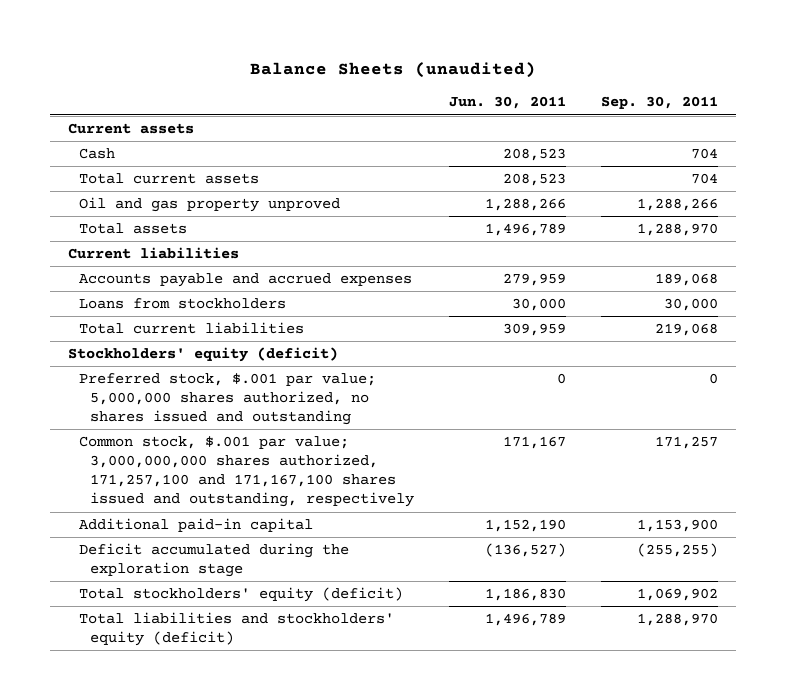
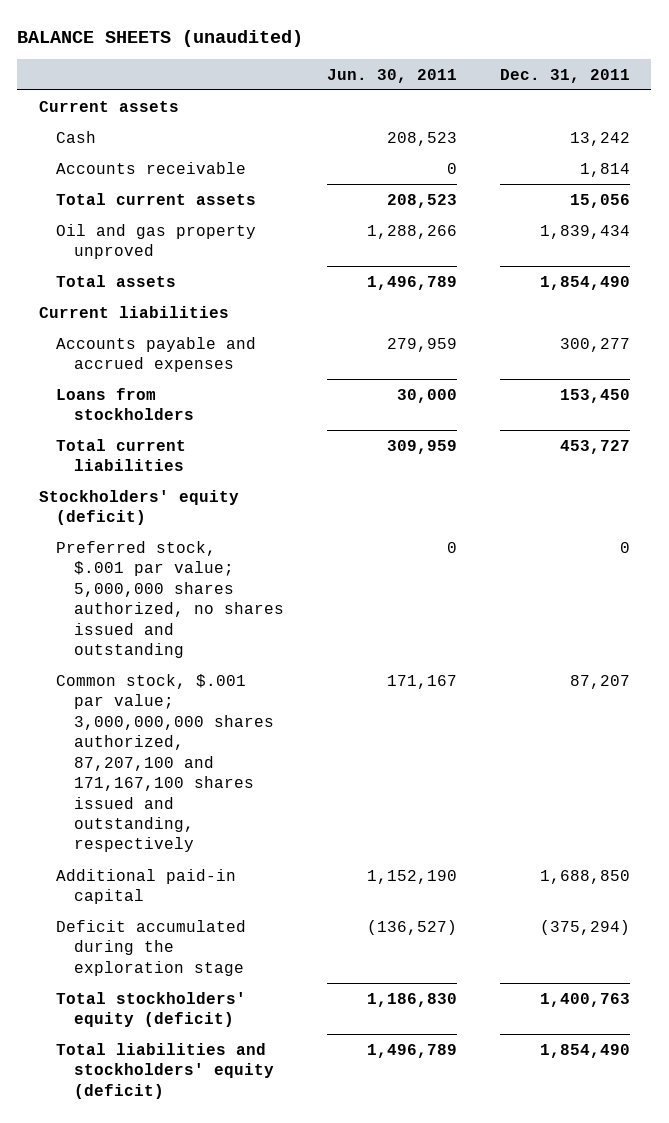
- Balance Sheets (unaudited)
+ BALANCE SHEETS (unaudited)
- | Jun. 30, 2011 | Sep. 30, 2011
+ | Jun. 30, 2011 | Dec. 31, 2011
+ Accounts receivable | 0 | 1,814
- Common stock, $.001 par value; 3,000,000,000 shares authorized, 171,257,100 and 171,167,100 shares issued and outstanding, respectively | 171,167 | 171,257
+ Common stock, $.001 par value; 3,000,000,000 shares authorized, 87,207,100 and 171,167,100 shares issued and outstanding, respectively | 171,167 | 87,207

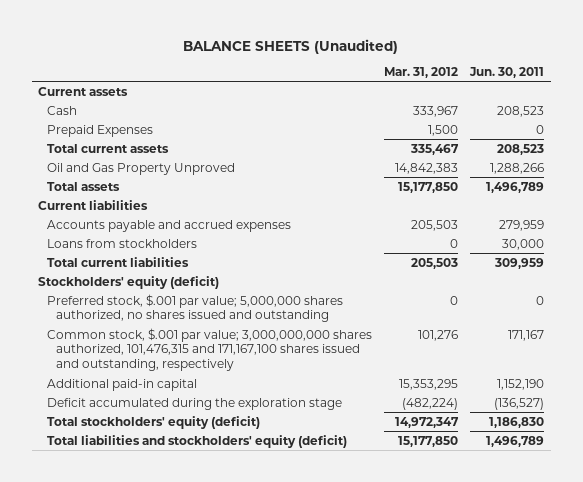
- BALANCE SHEETS (unaudited)
+ BALANCE SHEETS (Unaudited)
- | Jun. 30, 2011 | Dec. 31, 2011
+ | Mar. 31, 2012 | Jun. 30, 2011
- Accounts receivable | 0 | 1,814
+ Prepaid Expenses | 1,500 | 0
- Oil and gas property unproved | 1,288,266 | 1,839,434
+ Oil and Gas Property Unproved | 14,842,383 | 1,288,266
- Common stock, $.001 par value; 3,000,000,000 shares authorized, 87,207,100 and 171,167,100 shares issued and outstanding, respectively | 171,167 | 87,207
+ Common stock, $.001 par value; 3,000,000,000 shares authorized, 101,476,315 and 171,167,100 shares issued and outstanding, respectively | 101,276 | 171,167

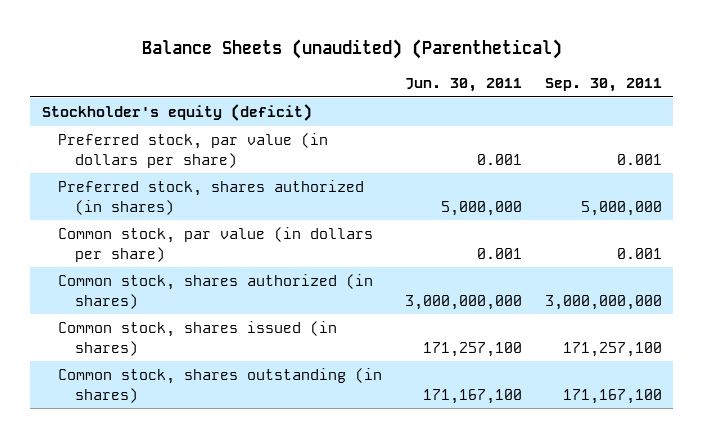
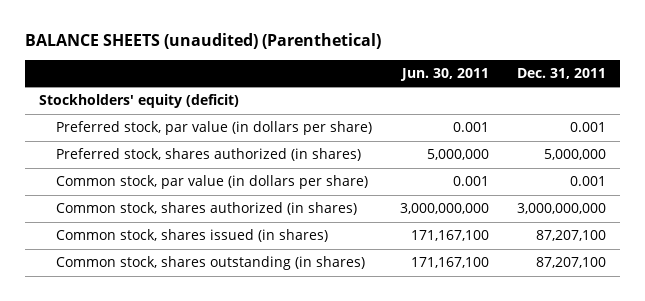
- Balance Sheets (unaudited) (Parenthetical)
+ BALANCE SHEETS (unaudited) (Parenthetical)
- | Jun. 30, 2011 | Sep. 30, 2011
+ | Jun. 30, 2011 | Dec. 31, 2011
- Stockholder's equity (deficit)
+ Stockholders' equity (deficit)
- Common stock, shares issued (in shares) | 171,257,100 | 171,257,100
+ Common stock, shares issued (in shares) | 171,167,100 | 87,207,100

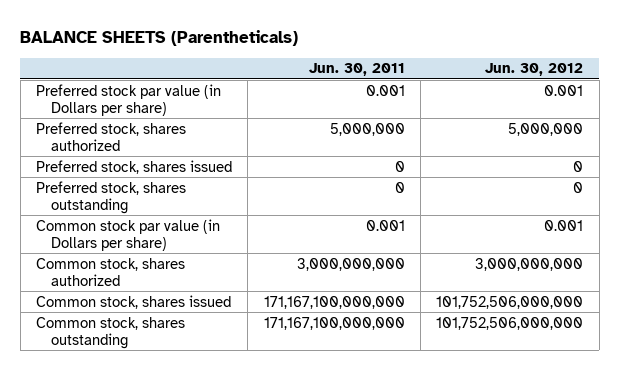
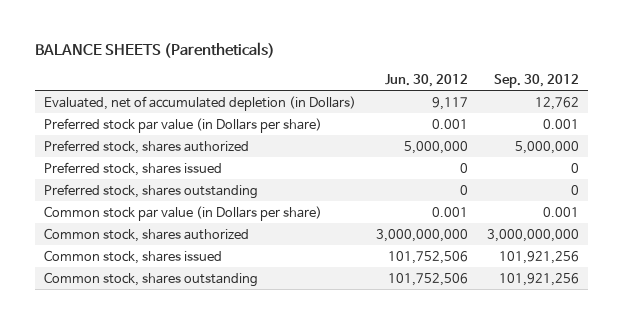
- | Jun. 30, 2011 | Jun. 30, 2012
+ | Jun. 30, 2012 | Sep. 30, 2012
+ Evaluated, net of accumulated depletion (in Dollars) | 9,117 | 12,762
- Common stock, shares issued | 171,167,100,000,000 | 101,752,506,000,000
- Common stock, shares outstanding | 171,167,100,000,000 | 101,752,506,000,000
+ Common stock, shares issued | 101,752,506 | 101,921,256
+ Common stock, shares outstanding | 101,752,506 | 101,921,256

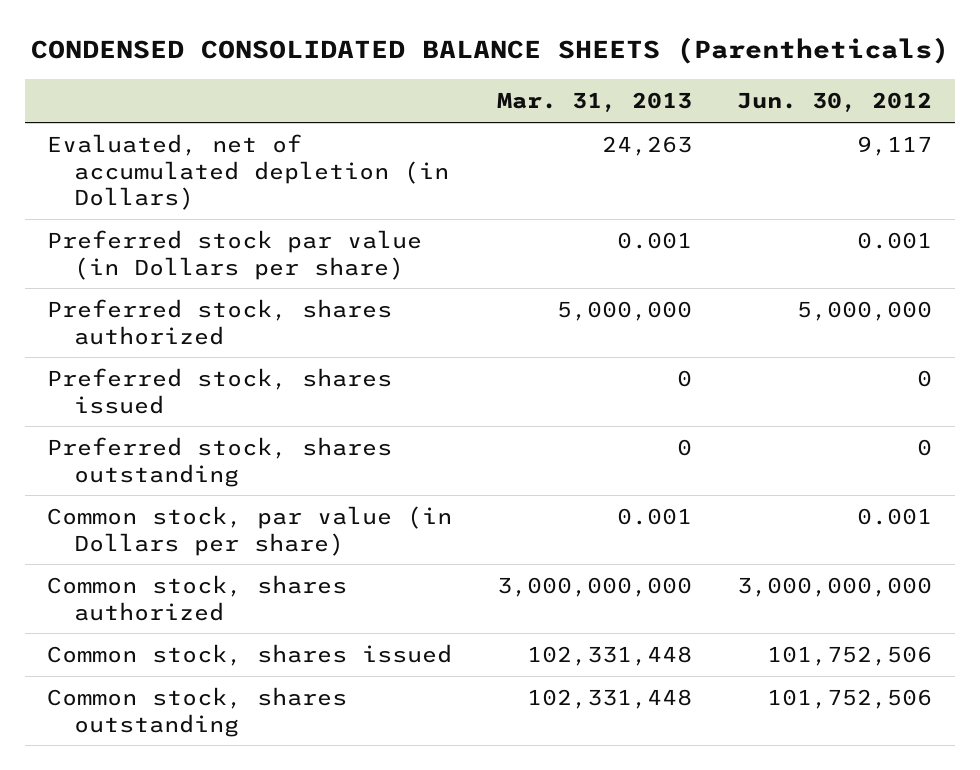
- BALANCE SHEETS (Parentheticals)
+ CONDENSED CONSOLIDATED BALANCE SHEETS (Parentheticals)
- | Jun. 30, 2012 | Sep. 30, 2012
+ | Mar. 31, 2013 | Jun. 30, 2012
- Common stock par value (in Dollars per share) | 0.001 | 0.001
+ Common stock, par value (in Dollars per share) | 0.001 | 0.001

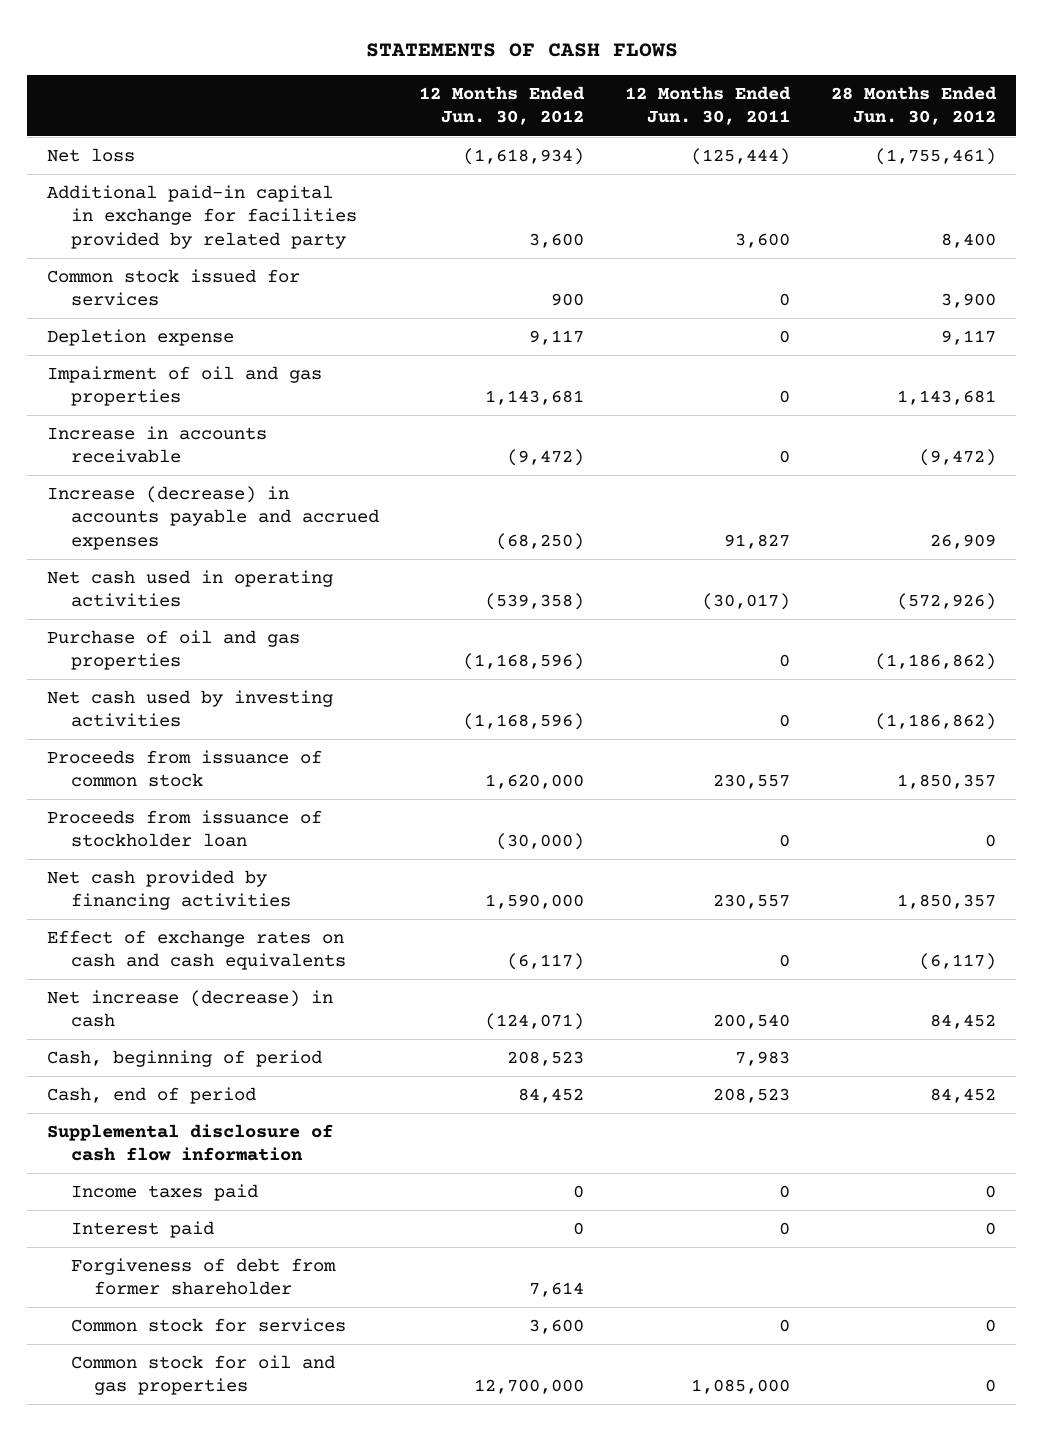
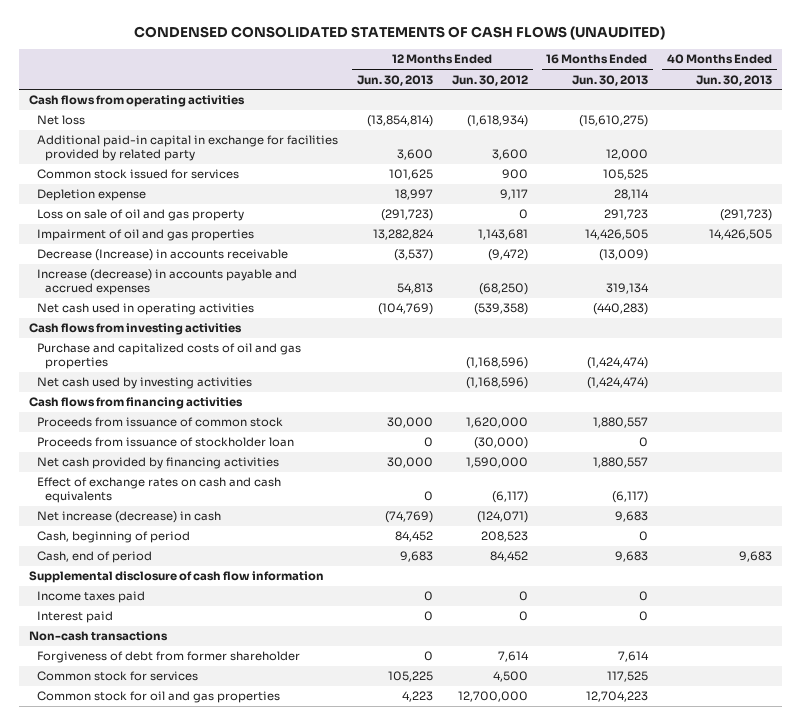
- STATEMENTS OF CASH FLOWS
+ CONDENSED CONSOLIDATED STATEMENTS OF CASH FLOWS (UNAUDITED)
- | 12 Months Ended Jun. 30, 2012 | 12 Months Ended Jun. 30, 2011 | 28 Months Ended Jun. 30, 2012
+ | 12 Months Ended Jun. 30, 2013 | 12 Months Ended Jun. 30, 2012 | 16 Months Ended Jun. 30, 2013 | 40 Months Ended Jun. 30, 2013
+ Cash flows from operating activities
+ Loss on sale of oil and gas property | (291,723) | 0 | 291,723 | (291,723)
- Increase in accounts receivable | (9,472) | 0 | (9,472)
+ Decrease (Increase) in accounts receivable | (3,537) | (9,472) | (13,009) |
- Purchase of oil and gas properties | (1,168,596) | 0 | (1,186,862)
+ Cash flows from investing activities
+ Purchase and capitalized costs of oil and gas properties | | (1,168,596) | (1,424,474) |
+ Cash flows from financing activities
+ Non-cash transactions
- Common stock for services | 3,600 | 0 | 0
+ Common stock for services | 105,225 | 4,500 | 117,525 |

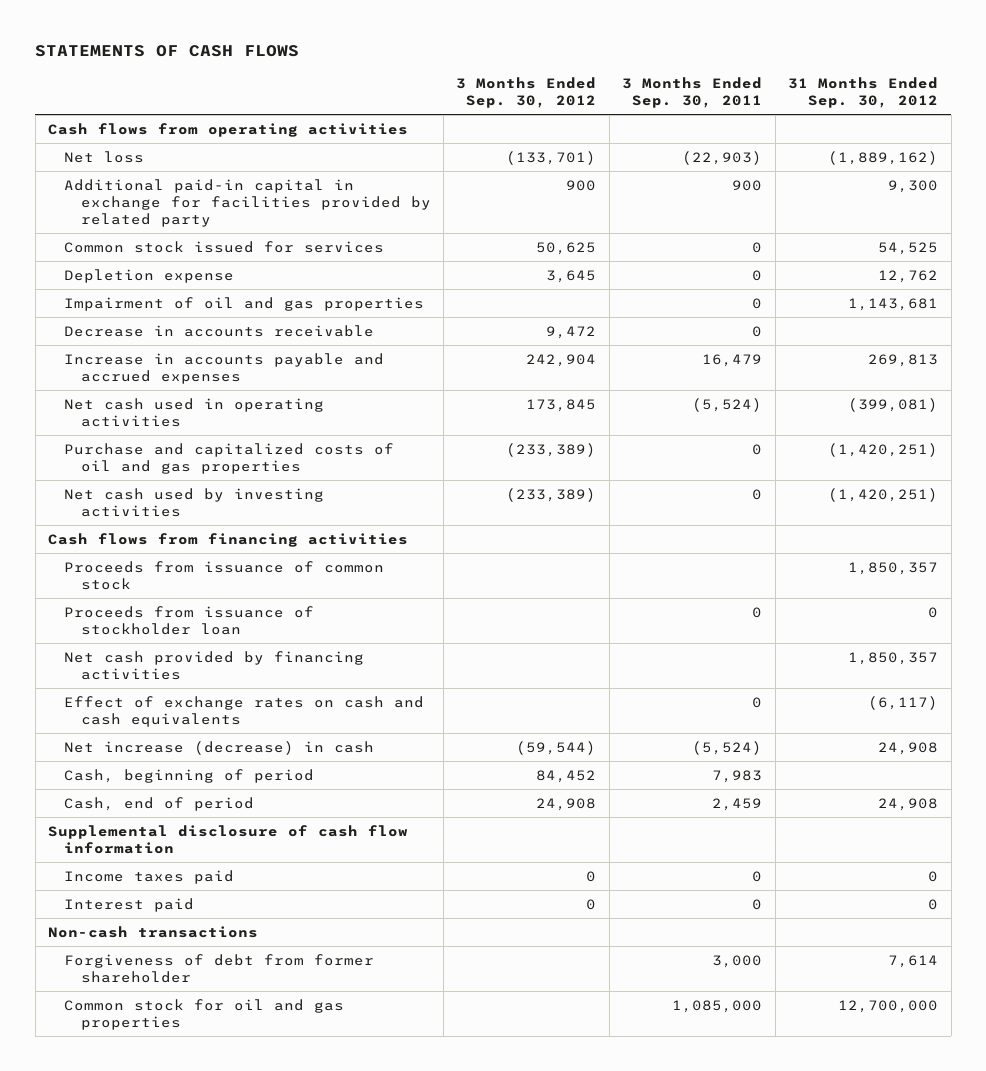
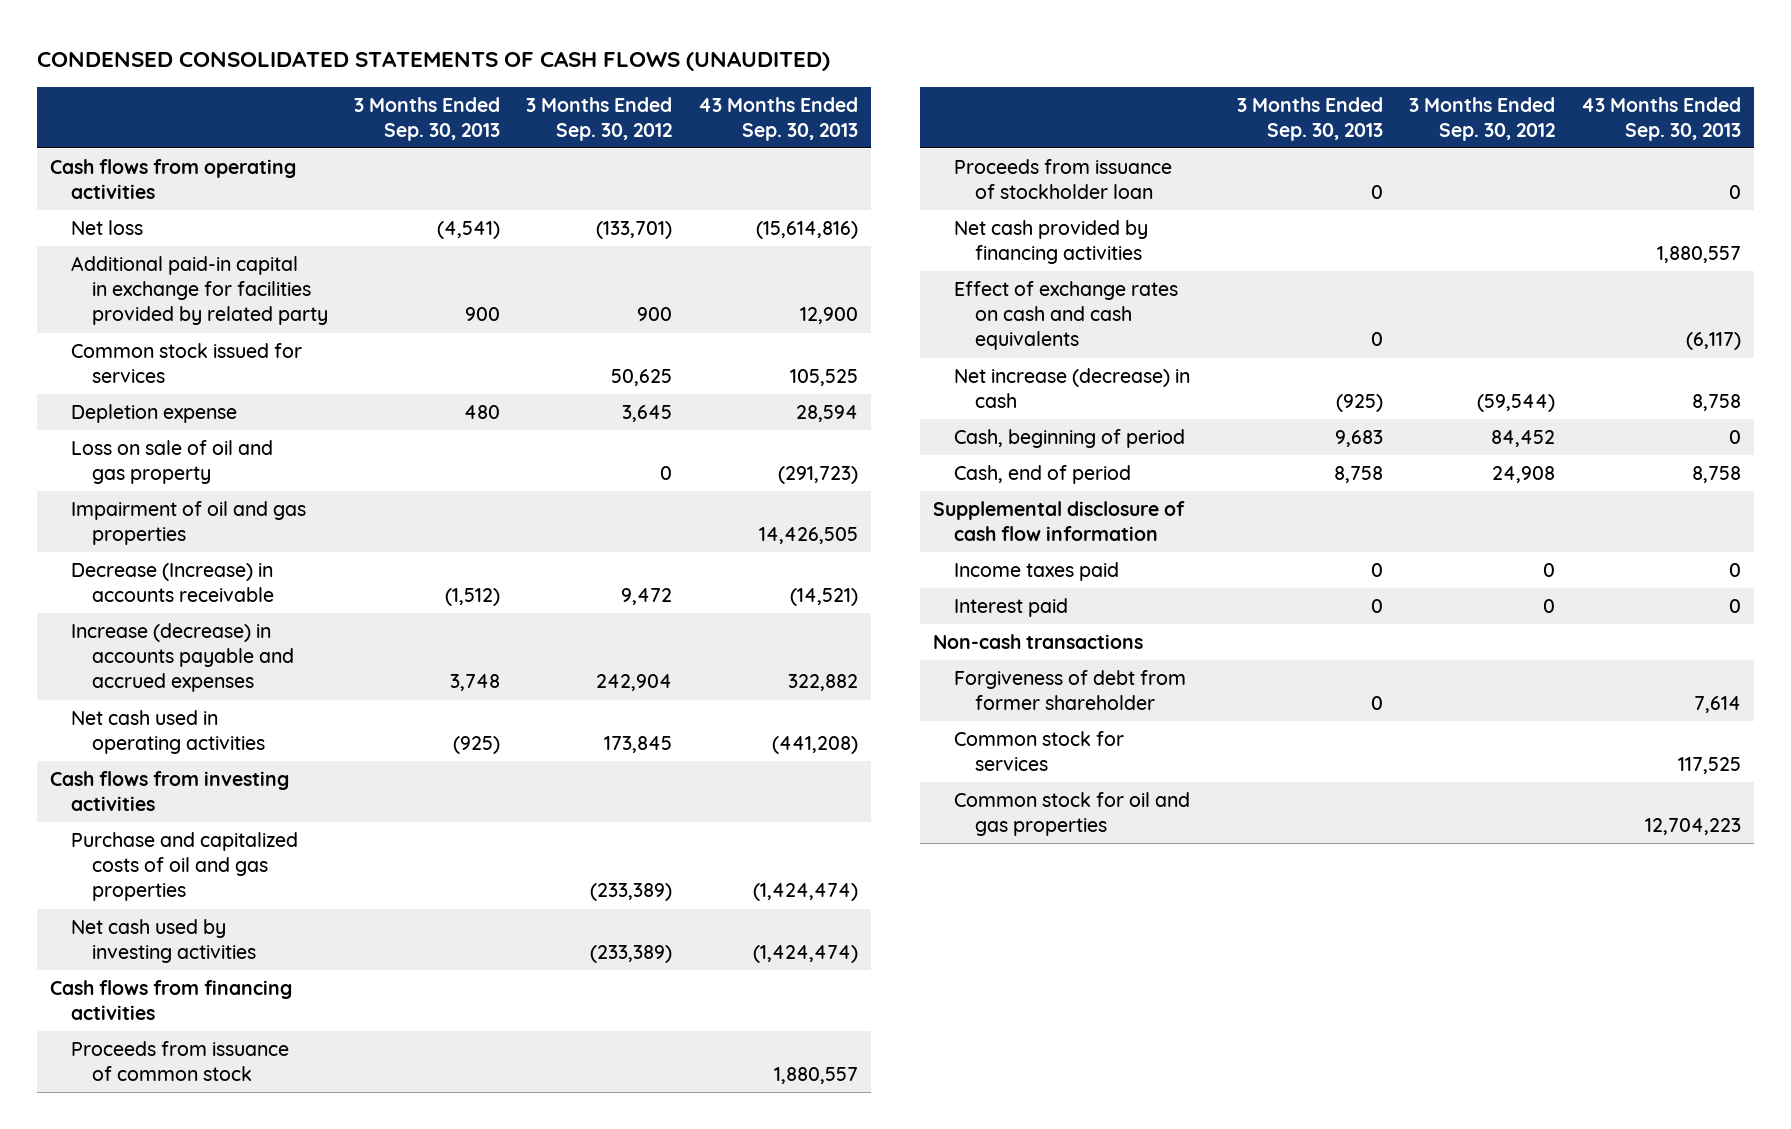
- STATEMENTS OF CASH FLOWS
+ CONDENSED CONSOLIDATED STATEMENTS OF CASH FLOWS (UNAUDITED)
- | 3 Months Ended Sep. 30, 2012 | 3 Months Ended Sep. 30, 2011 | 31 Months Ended Sep. 30, 2012
+ | 3 Months Ended Sep. 30, 2013 | 3 Months Ended Sep. 30, 2012 | 43 Months Ended Sep. 30, 2013
+ Loss on sale of oil and gas property | | 0 | (291,723)
- Decrease in accounts receivable | 9,472 | 0 |
- Increase in accounts payable and accrued expenses | 242,904 | 16,479 | 269,813
+ Decrease (Increase) in accounts receivable | (1,512) | 9,472 | (14,521)
+ Increase (decrease) in accounts payable and accrued expenses | 3,748 | 242,904 | 322,882
+ Cash flows from investing activities
+ Common stock for services | | | 117,525

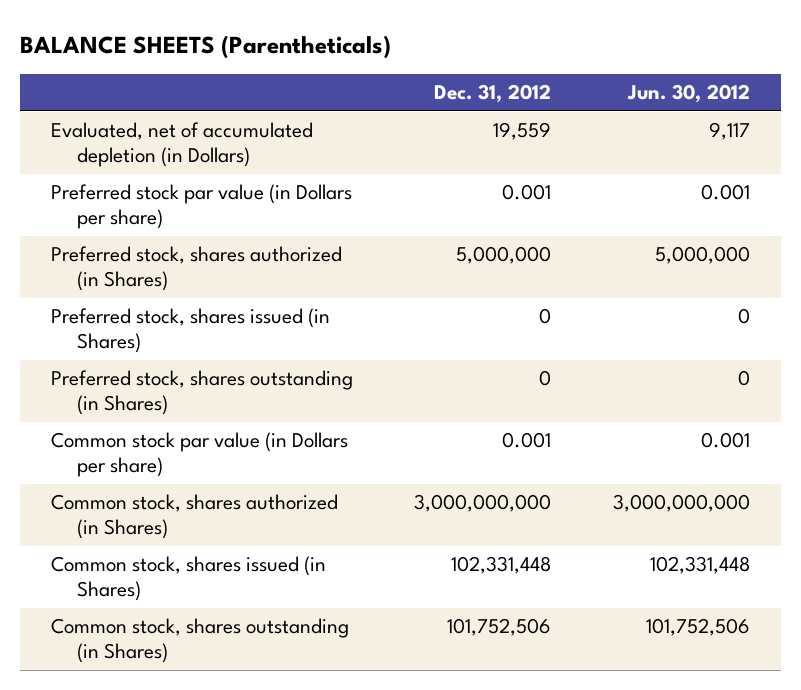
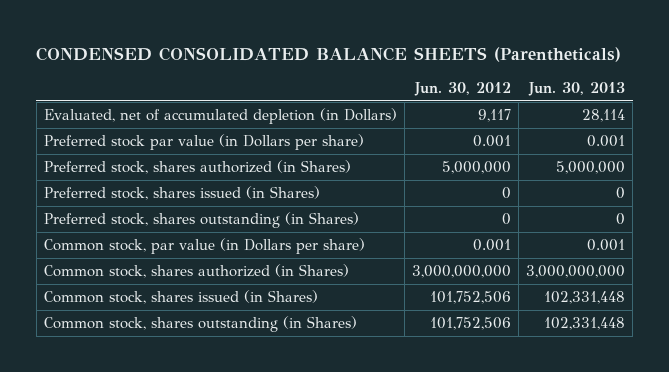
- BALANCE SHEETS (Parentheticals)
+ CONDENSED CONSOLIDATED BALANCE SHEETS (Parentheticals)
- | Dec. 31, 2012 | Jun. 30, 2012
+ | Jun. 30, 2012 | Jun. 30, 2013
- Common stock par value (in Dollars per share) | 0.001 | 0.001
+ Common stock, par value (in Dollars per share) | 0.001 | 0.001
- Common stock, shares issued (in Shares) | 102,331,448 | 102,331,448
+ Common stock, shares issued (in Shares) | 101,752,506 | 102,331,448

